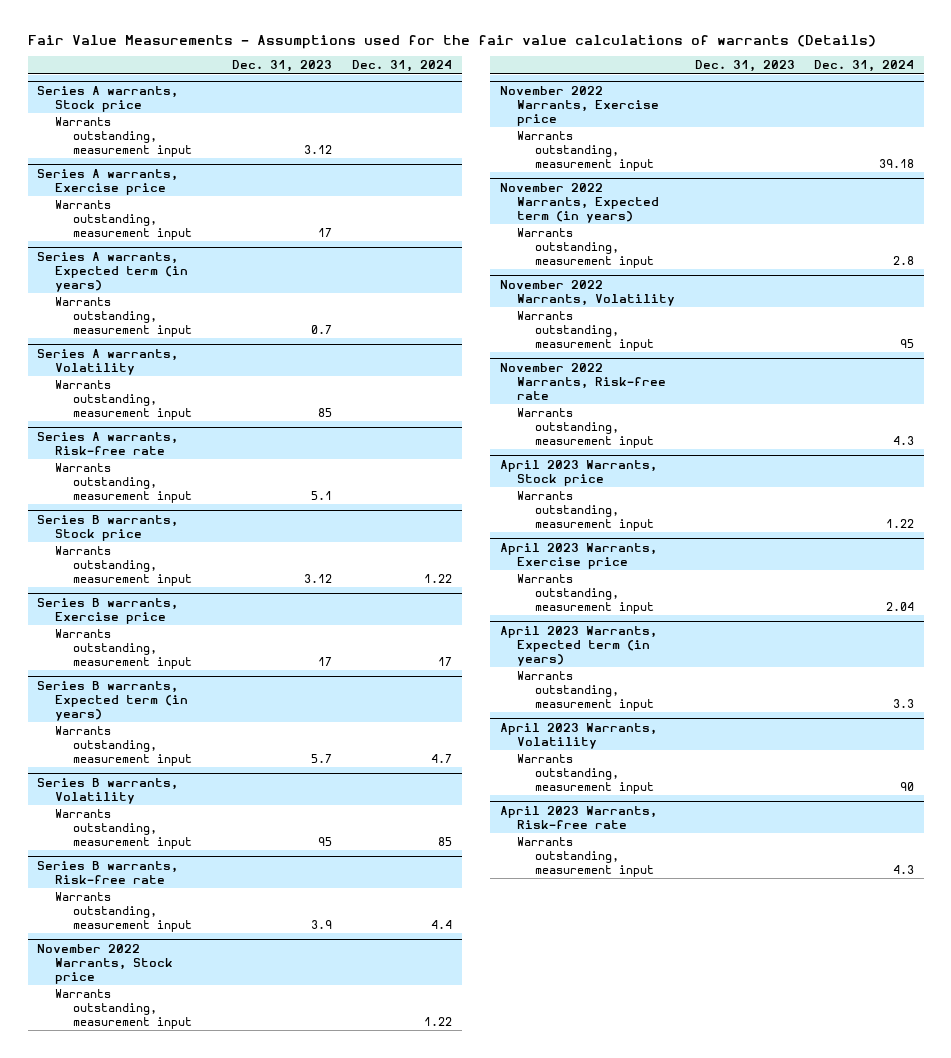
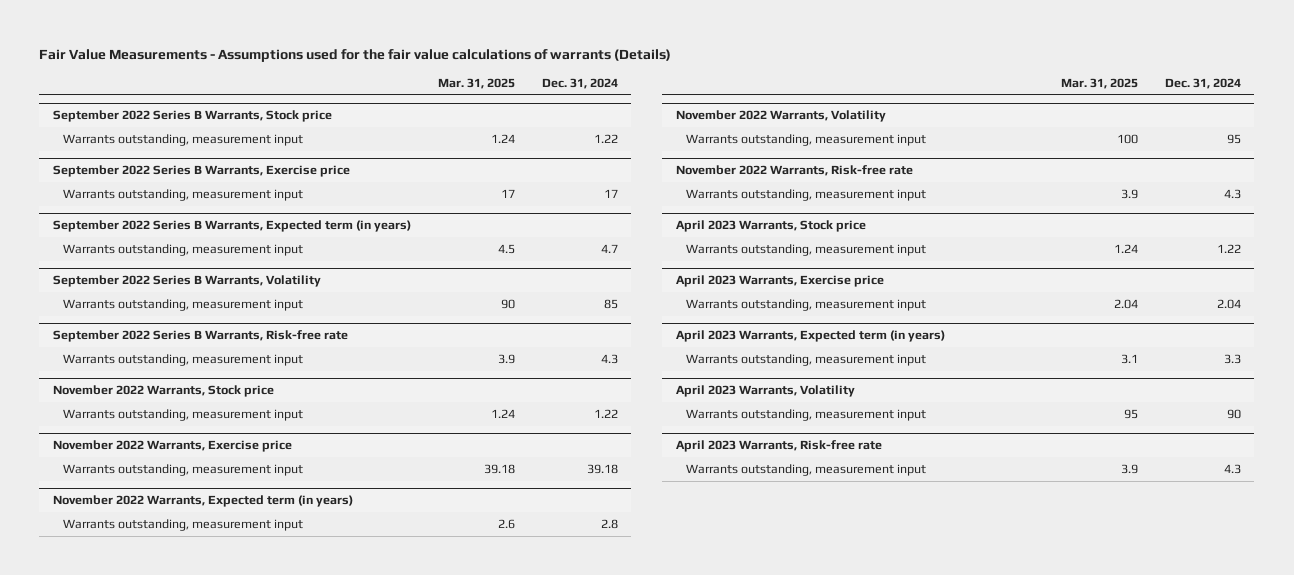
- | Dec. 31, 2023 | Dec. 31, 2024
+ | Mar. 31, 2025 | Dec. 31, 2024
- Series A warrants, Stock price
- Warrants outstanding, measurement input | 3.12 |
- Series A warrants, Exercise price
- Warrants outstanding, measurement input | 17 |
- Series A warrants, Expected term (in years)
- Warrants outstanding, measurement input | 0.7 |
- Series A warrants, Volatility
- Warrants outstanding, measurement input | 85 |
- Series A warrants, Risk-free rate
- Warrants outstanding, measurement input | 5.1 |
- Series B warrants, Stock price
+ September 2022 Series B Warrants, Stock price
- Series B warrants, Exercise price
+ September 2022 Series B Warrants, Exercise price
- Series B warrants, Expected term (in years)
+ September 2022 Series B Warrants, Expected term (in years)
- Series B warrants, Volatility
+ September 2022 Series B Warrants, Volatility
- Series B warrants, Risk-free rate
- Warrants outstanding, measurement input | 3.9 | 4.4
+ September 2022 Series B Warrants, Risk-free rate
+ Warrants outstanding, measurement input | 3.9 | 4.3

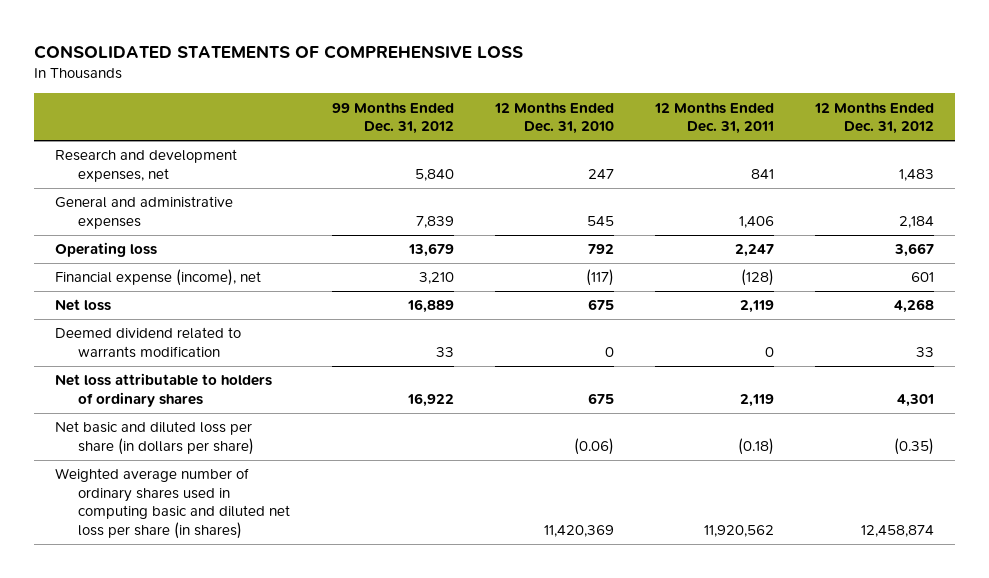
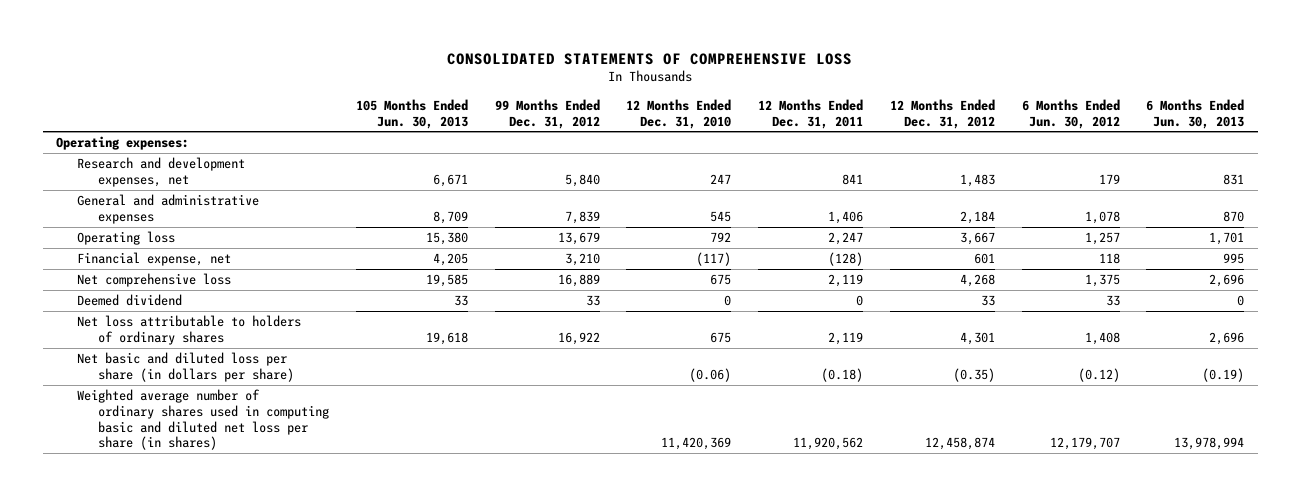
- | 99 Months Ended Dec. 31, 2012 | 12 Months Ended Dec. 31, 2010 | 12 Months Ended Dec. 31, 2011 | 12 Months Ended Dec. 31, 2012
+ | 105 Months Ended Jun. 30, 2013 | 99 Months Ended Dec. 31, 2012 | 12 Months Ended Dec. 31, 2010 | 12 Months Ended Dec. 31, 2011 | 12 Months Ended Dec. 31, 2012 | 6 Months Ended Jun. 30, 2012 | 6 Months Ended Jun. 30, 2013
+ Operating expenses:
- Financial expense (income), net | 3,210 | (117) | (128) | 601
- Net loss | 16,889 | 675 | 2,119 | 4,268
- Deemed dividend related to warrants modification | 33 | 0 | 0 | 33
+ Financial expense, net | 4,205 | 3,210 | (117) | (128) | 601 | 118 | 995
+ Net comprehensive loss | 19,585 | 16,889 | 675 | 2,119 | 4,268 | 1,375 | 2,696
+ Deemed dividend | 33 | 33 | 0 | 0 | 33 | 33 | 0

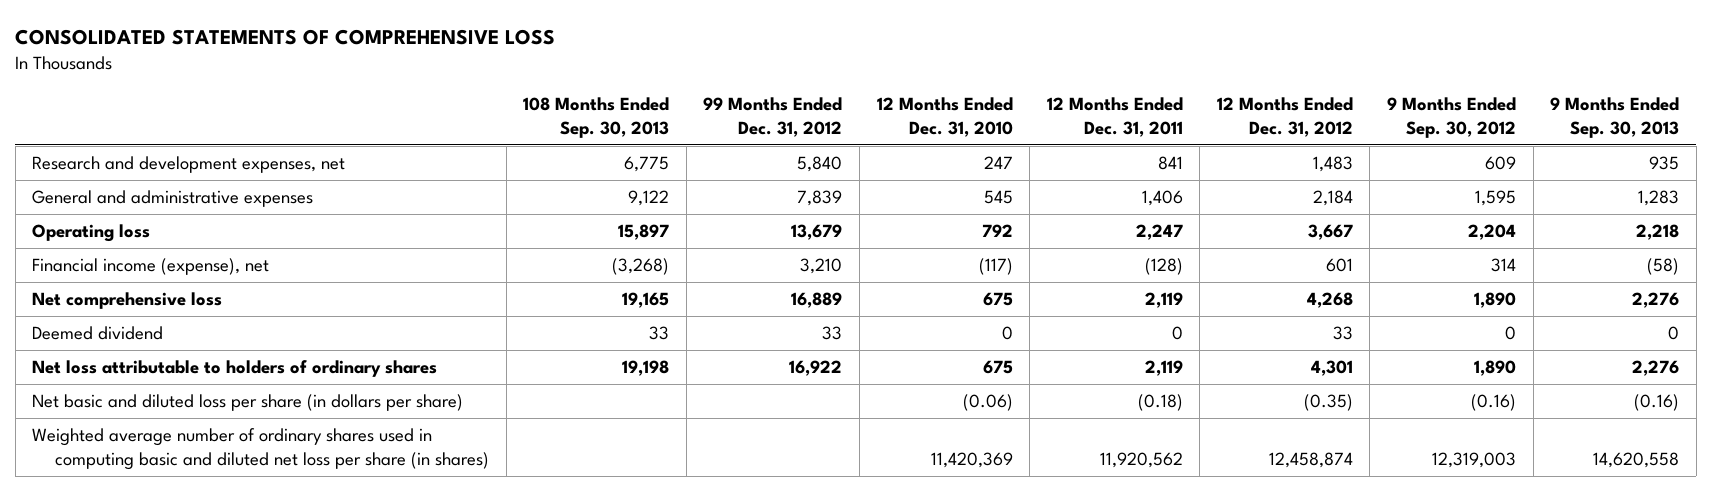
- | 105 Months Ended Jun. 30, 2013 | 99 Months Ended Dec. 31, 2012 | 12 Months Ended Dec. 31, 2010 | 12 Months Ended Dec. 31, 2011 | 12 Months Ended Dec. 31, 2012 | 6 Months Ended Jun. 30, 2012 | 6 Months Ended Jun. 30, 2013
+ | 108 Months Ended Sep. 30, 2013 | 99 Months Ended Dec. 31, 2012 | 12 Months Ended Dec. 31, 2010 | 12 Months Ended Dec. 31, 2011 | 12 Months Ended Dec. 31, 2012 | 9 Months Ended Sep. 30, 2012 | 9 Months Ended Sep. 30, 2013
- Operating expenses:
- Financial expense, net | 4,205 | 3,210 | (117) | (128) | 601 | 118 | 995
+ Financial income (expense), net | (3,268) | 3,210 | (117) | (128) | 601 | 314 | (58)

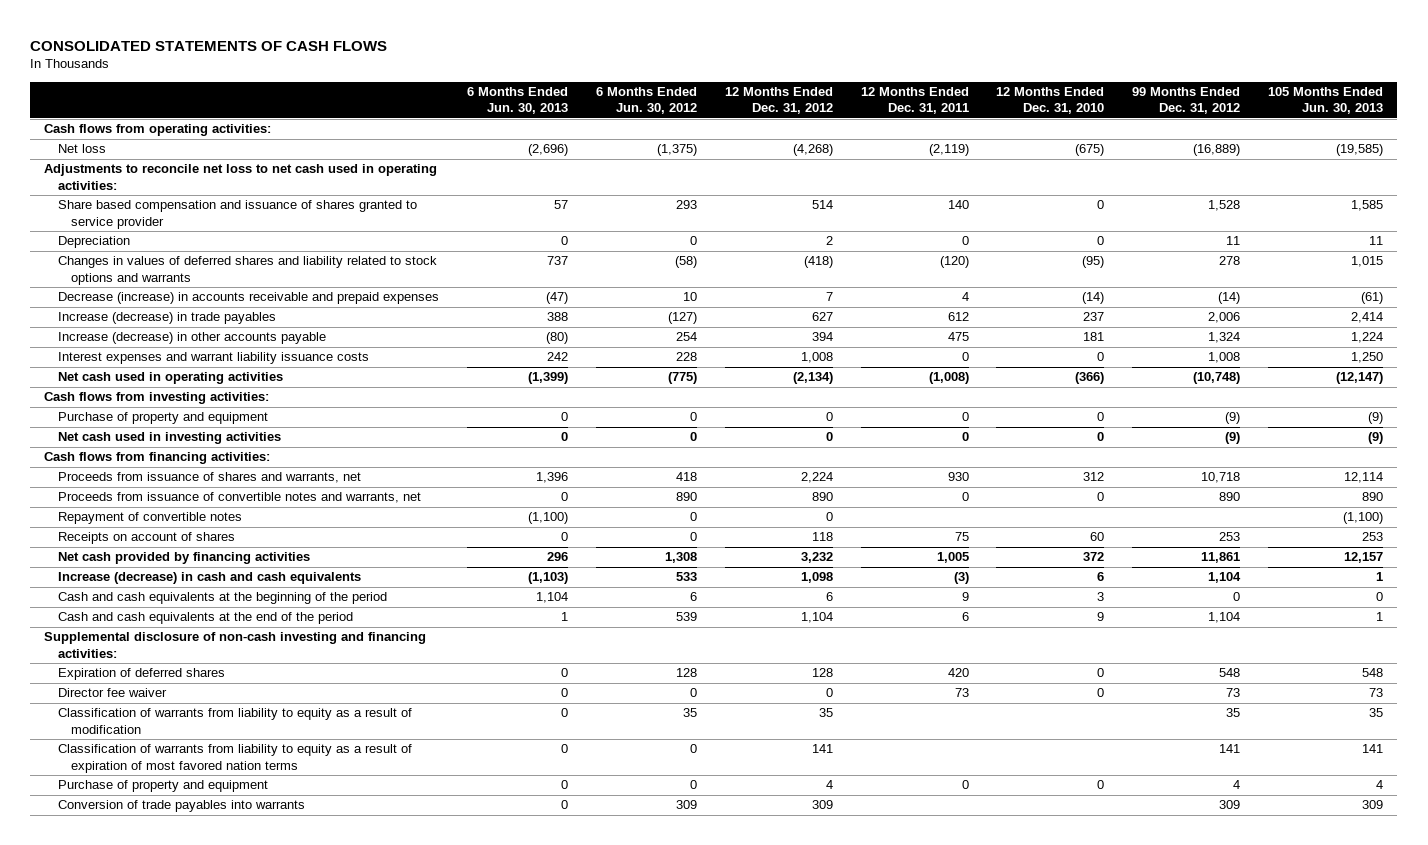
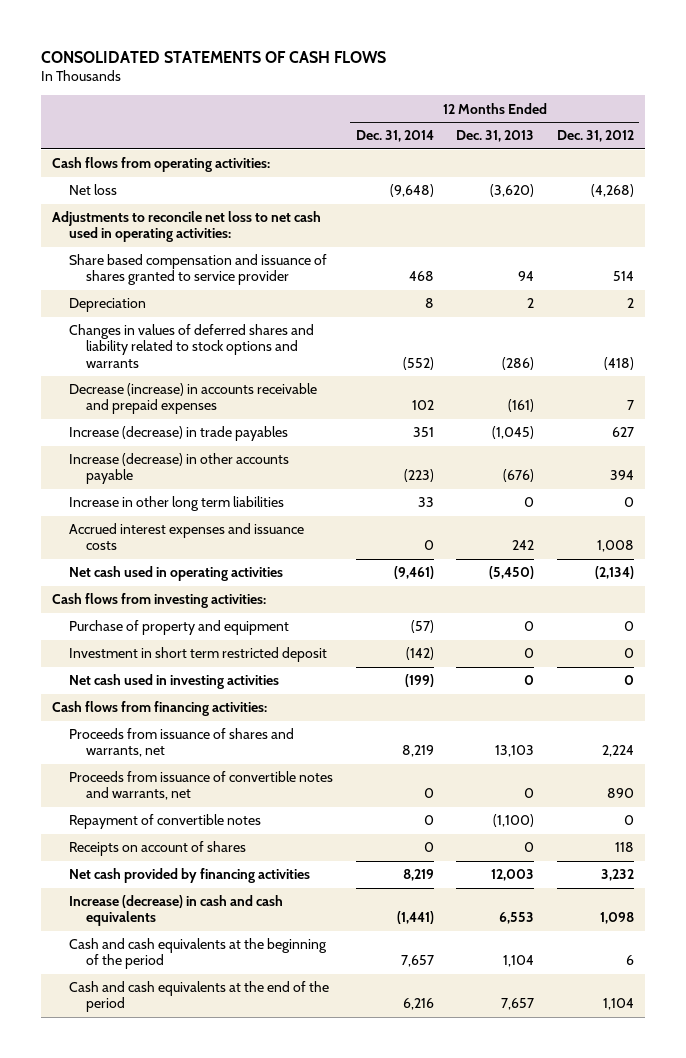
- | 6 Months Ended Jun. 30, 2013 | 6 Months Ended Jun. 30, 2012 | 12 Months Ended Dec. 31, 2012 | 12 Months Ended Dec. 31, 2011 | 12 Months Ended Dec. 31, 2010 | 99 Months Ended Dec. 31, 2012 | 105 Months Ended Jun. 30, 2013
+ | 12 Months Ended Dec. 31, 2014 | 12 Months Ended Dec. 31, 2013 | 12 Months Ended Dec. 31, 2012
- Interest expenses and warrant liability issuance costs | 242 | 228 | 1,008 | 0 | 0 | 1,008 | 1,250
+ Increase in other long term liabilities | 33 | 0 | 0
+ Accrued interest expenses and issuance costs | 0 | 242 | 1,008
+ Investment in short term restricted deposit | (142) | 0 | 0
- Supplemental disclosure of non-cash investing and financing activities:
- Expiration of deferred shares | 0 | 128 | 128 | 420 | 0 | 548 | 548
- Director fee waiver | 0 | 0 | 0 | 73 | 0 | 73 | 73
- Classification of warrants from liability to equity as a result of modification | 0 | 35 | 35 | | | 35 | 35
- Classification of warrants from liability to equity as a result of expiration of most favored nation terms | 0 | 0 | 141 | | | 141 | 141
- Purchase of property and equipment | 0 | 0 | 4 | 0 | 0 | 4 | 4
- Conversion of trade payables into warrants | 0 | 309 | 309 | | | 309 | 309

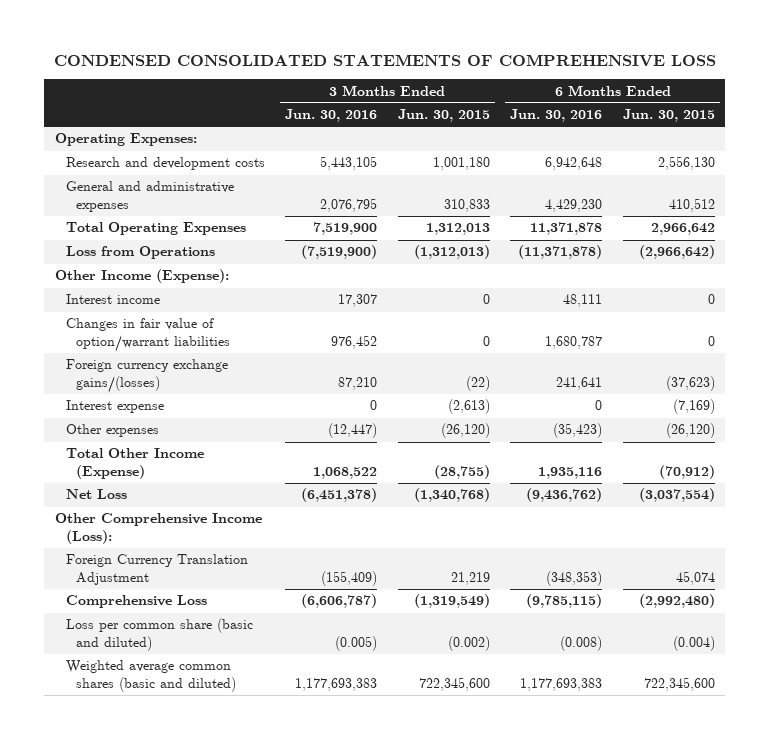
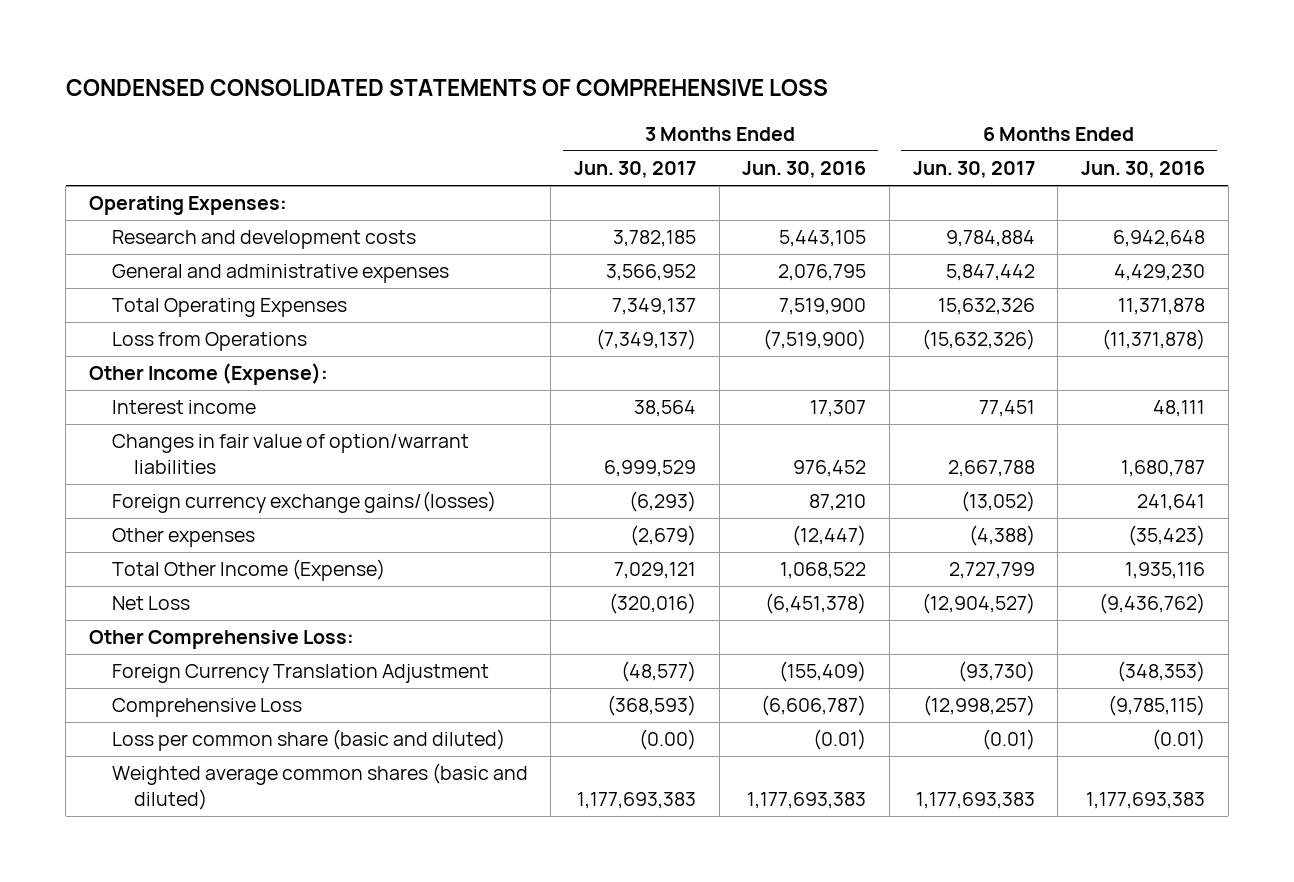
- | 3 Months Ended Jun. 30, 2016 | 3 Months Ended Jun. 30, 2015 | 6 Months Ended Jun. 30, 2016 | 6 Months Ended Jun. 30, 2015
+ | 3 Months Ended Jun. 30, 2017 | 3 Months Ended Jun. 30, 2016 | 6 Months Ended Jun. 30, 2017 | 6 Months Ended Jun. 30, 2016
- Interest expense | 0 | (2,613) | 0 | (7,169)
- Other Comprehensive Income (Loss):
+ Other Comprehensive Loss:
- Loss per common share (basic and diluted) | (0.005) | (0.002) | (0.008) | (0.004)
+ Loss per common share (basic and diluted) | (0.00) | (0.01) | (0.01) | (0.01)

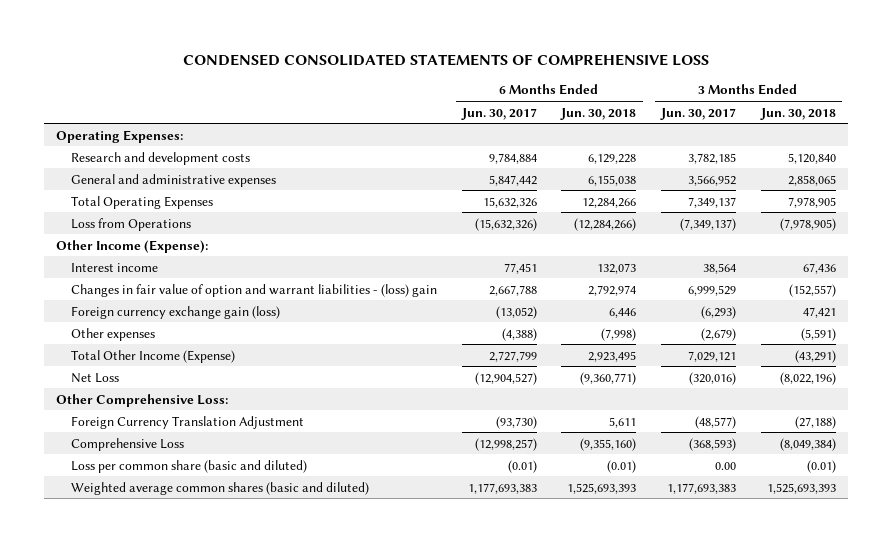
- | 3 Months Ended Jun. 30, 2017 | 3 Months Ended Jun. 30, 2016 | 6 Months Ended Jun. 30, 2017 | 6 Months Ended Jun. 30, 2016
+ | 6 Months Ended Jun. 30, 2017 | 6 Months Ended Jun. 30, 2018 | 3 Months Ended Jun. 30, 2017 | 3 Months Ended Jun. 30, 2018
- Changes in fair value of option/warrant liabilities | 6,999,529 | 976,452 | 2,667,788 | 1,680,787
- Foreign currency exchange gains/(losses) | (6,293) | 87,210 | (13,052) | 241,641
+ Changes in fair value of option and warrant liabilities - (loss) gain | 2,667,788 | 2,792,974 | 6,999,529 | (152,557)
+ Foreign currency exchange gain (loss) | (13,052) | 6,446 | (6,293) | 47,421
- Loss per common share (basic and diluted) | (0.00) | (0.01) | (0.01) | (0.01)
+ Loss per common share (basic and diluted) | (0.01) | (0.01) | 0.00 | (0.01)

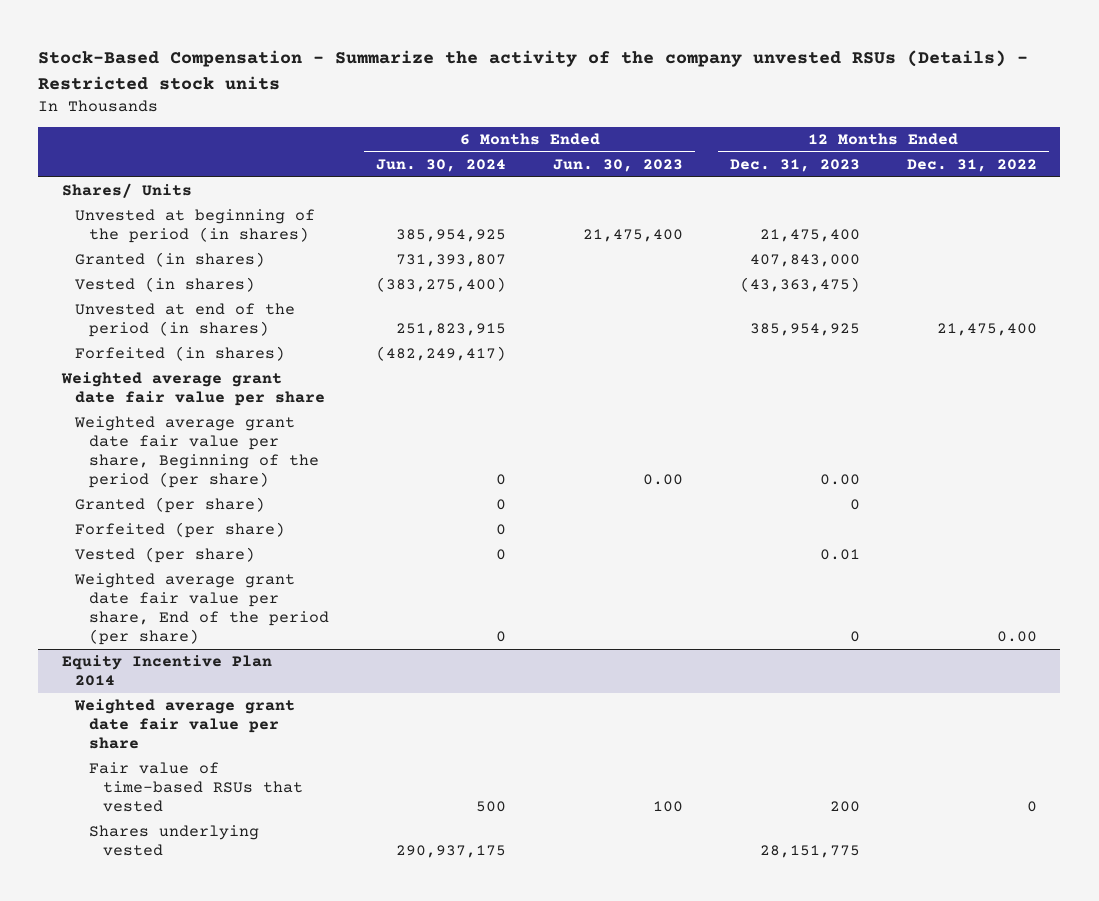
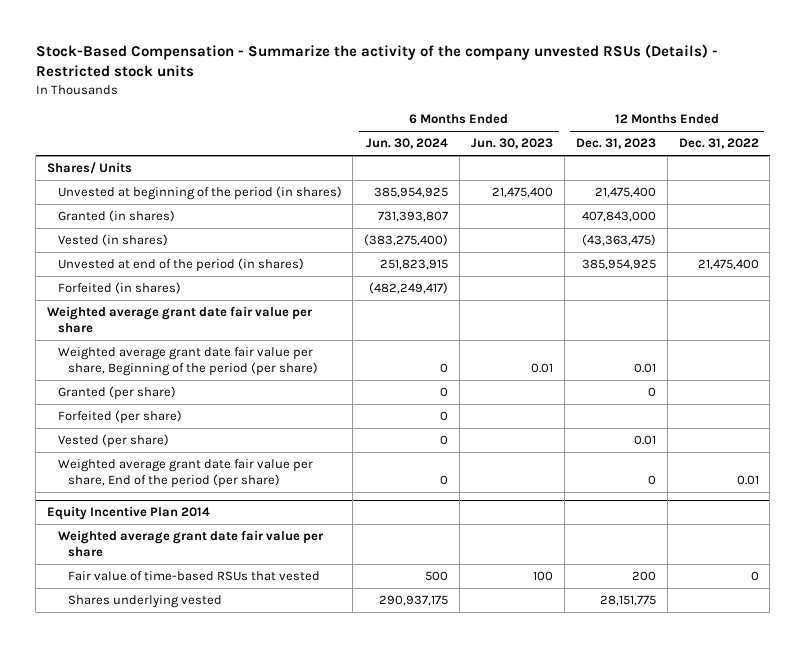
- Weighted average grant date fair value per share, Beginning of the period (per share) | 0 | 0.00 | 0.00 |
+ Weighted average grant date fair value per share, Beginning of the period (per share) | 0 | 0.01 | 0.01 |
- Weighted average grant date fair value per share, End of the period (per share) | 0 | | 0 | 0.00
+ Weighted average grant date fair value per share, End of the period (per share) | 0 | | 0 | 0.01

